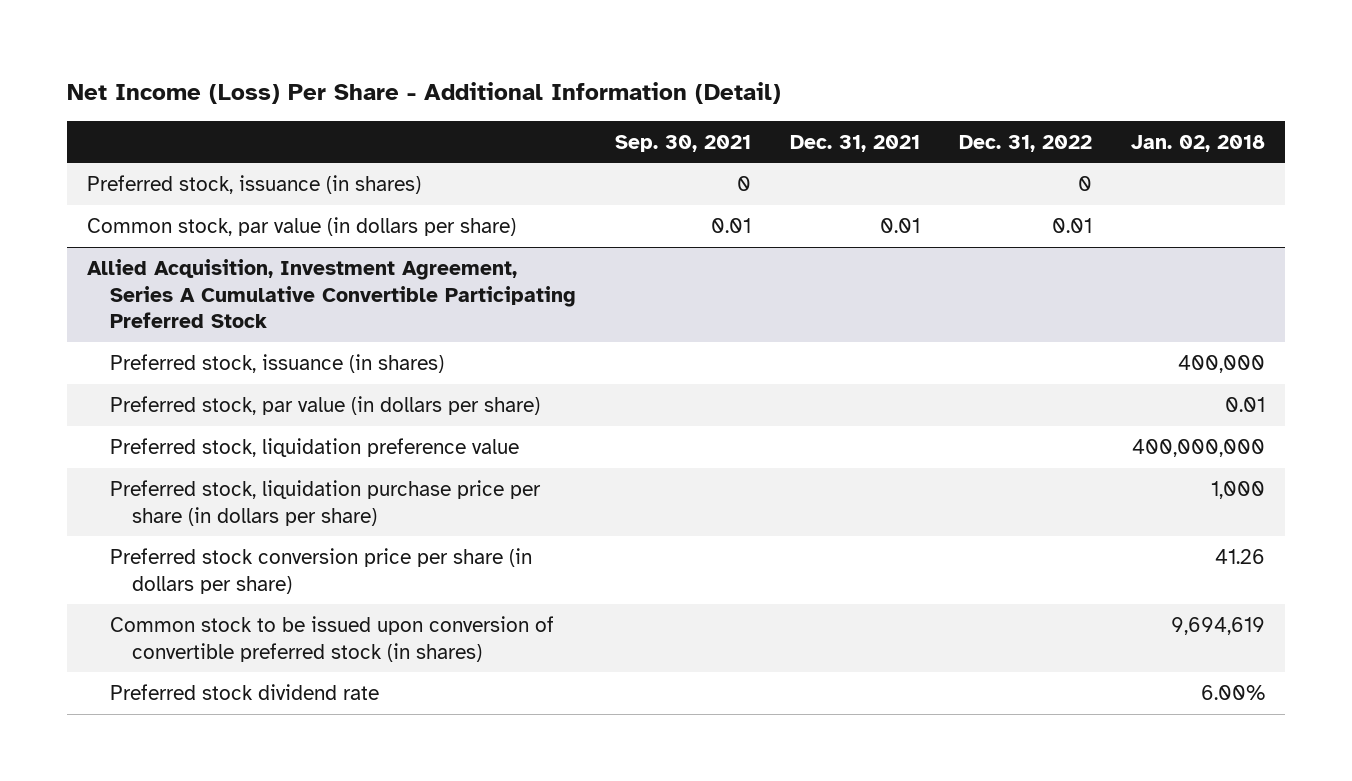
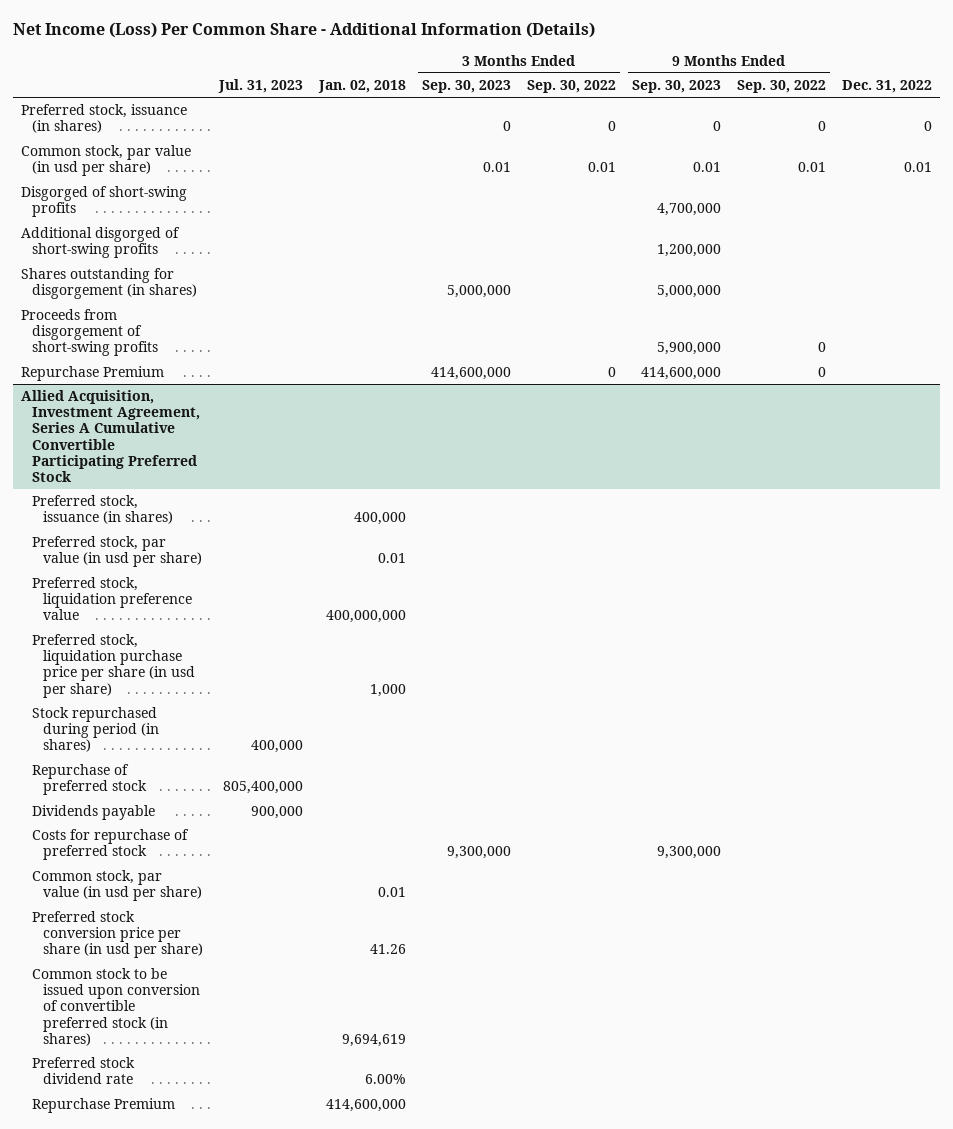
- Net Income (Loss) Per Share - Additional Information (Detail)
+ Net Income (Loss) Per Common Share - Additional Information (Details)
- | Sep. 30, 2021 | Dec. 31, 2021 | Dec. 31, 2022 | Jan. 02, 2018
+ | Jul. 31, 2023 | Jan. 02, 2018 | 3 Months Ended Sep. 30, 2023 | 3 Months Ended Sep. 30, 2022 | 9 Months Ended Sep. 30, 2023 | 9 Months Ended Sep. 30, 2022 | Dec. 31, 2022
- Common stock, par value (in dollars per share) | 0.01 | 0.01 | 0.01 |
+ Common stock, par value (in usd per share) | | | 0.01 | 0.01 | 0.01 | 0.01 | 0.01
+ Disgorged of short-swing profits | | | | | 4,700,000 | |
+ Additional disgorged of short-swing profits | | | | | 1,200,000 | |
+ Shares outstanding for disgorgement (in shares) | | | 5,000,000 | | 5,000,000 | |
+ Proceeds from disgorgement of short-swing profits | | | | | 5,900,000 | 0 |
+ Repurchase Premium | | | 414,600,000 | 0 | 414,600,000 | 0 |
@ Allied Acquisition, Investment Agreement, Series A Cumulative Convertible Participating Preferred Stock
- Preferred stock, par value (in dollars per share) | | | | 0.01
+ Preferred stock, par value (in usd per share) | | 0.01 | | | | |
- Preferred stock, liquidation purchase price per share (in dollars per share) | | | | 1,000
- Preferred stock conversion price per share (in dollars per share) | | | | 41.26
+ Preferred stock, liquidation purchase price per share (in usd per share) | | 1,000 | | | | |
+ Stock repurchased during period (in shares) | 400,000 | | | | | |
+ Repurchase of preferred stock | 805,400,000 | | | | | |
+ Dividends payable | 900,000 | | | | | |
+ Costs for repurchase of preferred stock | | | 9,300,000 | | 9,300,000 | |
+ Common stock, par value (in usd per share) | | 0.01 | | | | |
+ Preferred stock conversion price per share (in usd per share) | | 41.26 | | | | |
+ Repurchase Premium | | 414,600,000 | | | | |

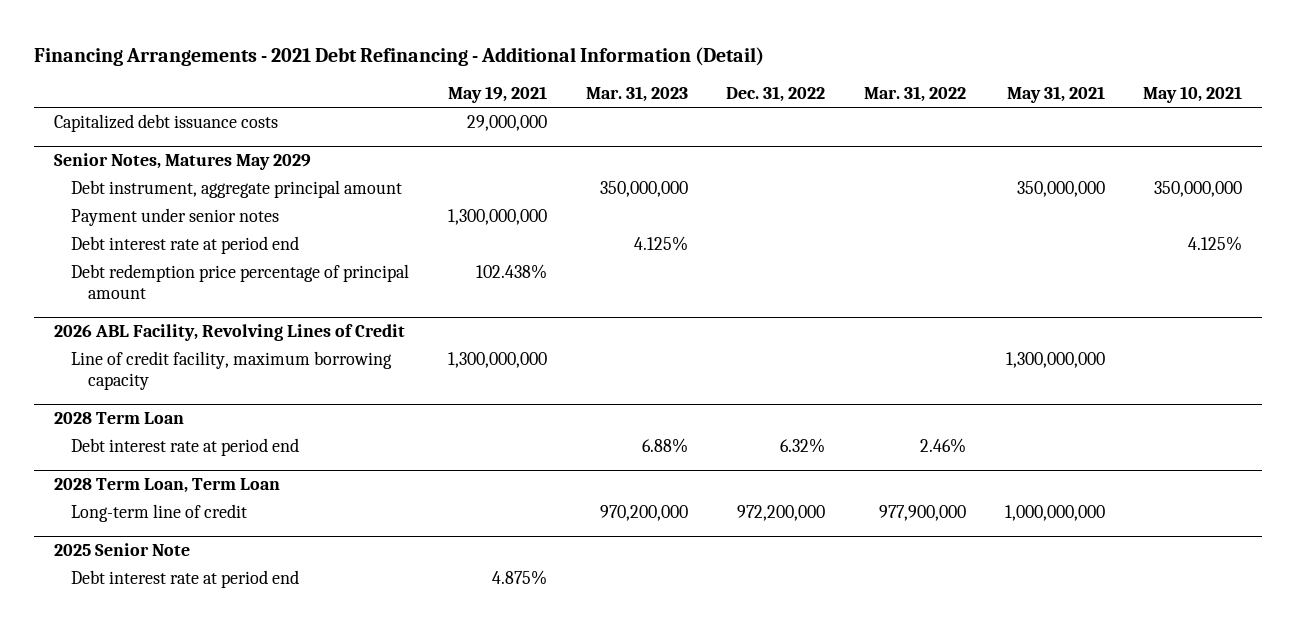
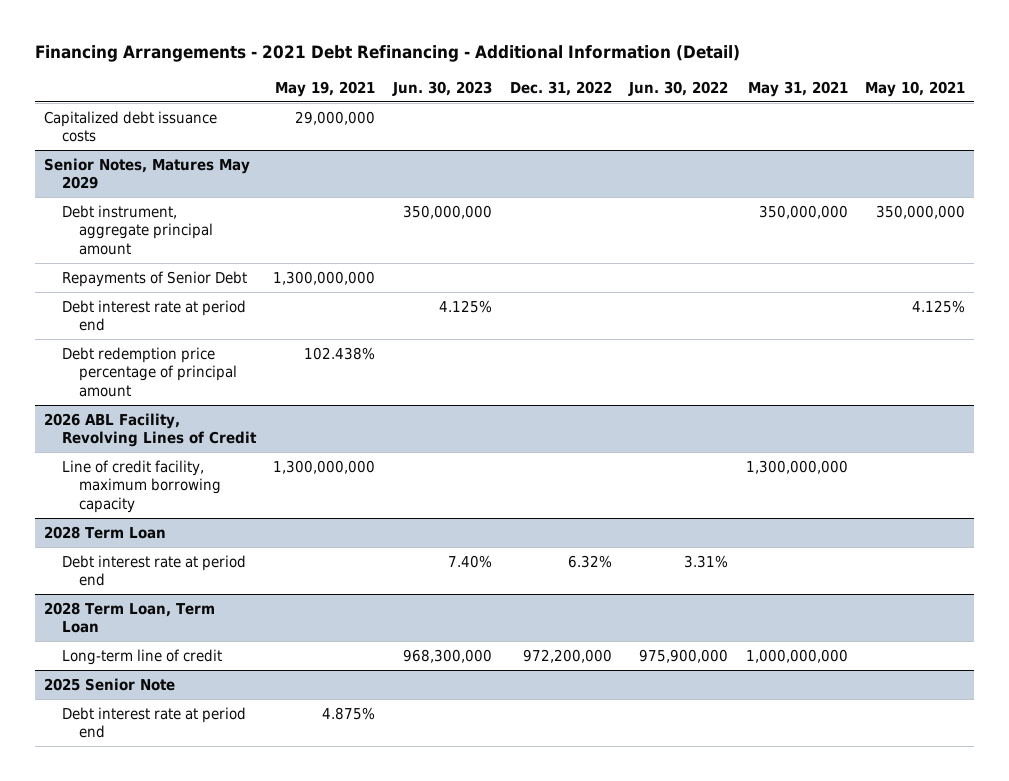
- | May 19, 2021 | Mar. 31, 2023 | Dec. 31, 2022 | Mar. 31, 2022 | May 31, 2021 | May 10, 2021
+ | May 19, 2021 | Jun. 30, 2023 | Dec. 31, 2022 | Jun. 30, 2022 | May 31, 2021 | May 10, 2021
@ Senior Notes, Matures May 2029
- Payment under senior notes | 1,300,000,000 | | | | |
+ Repayments of Senior Debt | 1,300,000,000 | | | | |

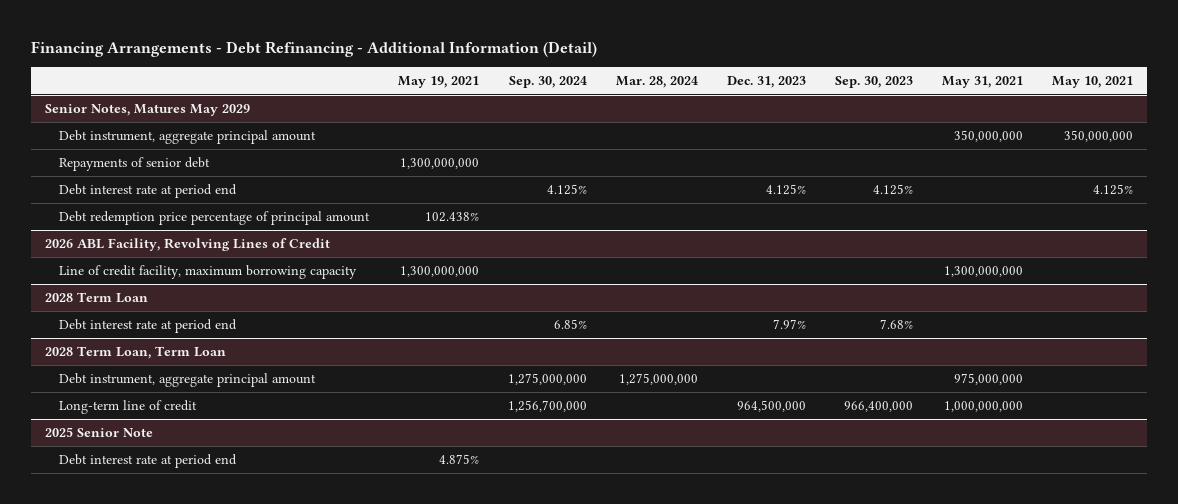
- Financing Arrangements - 2021 Debt Refinancing - Additional Information (Detail)
+ Financing Arrangements - Debt Refinancing - Additional Information (Detail)
- | May 19, 2021 | Jun. 30, 2023 | Dec. 31, 2022 | Jun. 30, 2022 | May 31, 2021 | May 10, 2021
+ | May 19, 2021 | Sep. 30, 2024 | Mar. 28, 2024 | Dec. 31, 2023 | Sep. 30, 2023 | May 31, 2021 | May 10, 2021
- Capitalized debt issuance costs | 29,000,000 | | | | |
@ Senior Notes, Matures May 2029
- Repayments of Senior Debt | 1,300,000,000 | | | | |
+ Repayments of senior debt | 1,300,000,000 | | | | | |
@ 2028 Term Loan, Term Loan
+ Debt instrument, aggregate principal amount | | 1,275,000,000 | 1,275,000,000 | | | 975,000,000 |

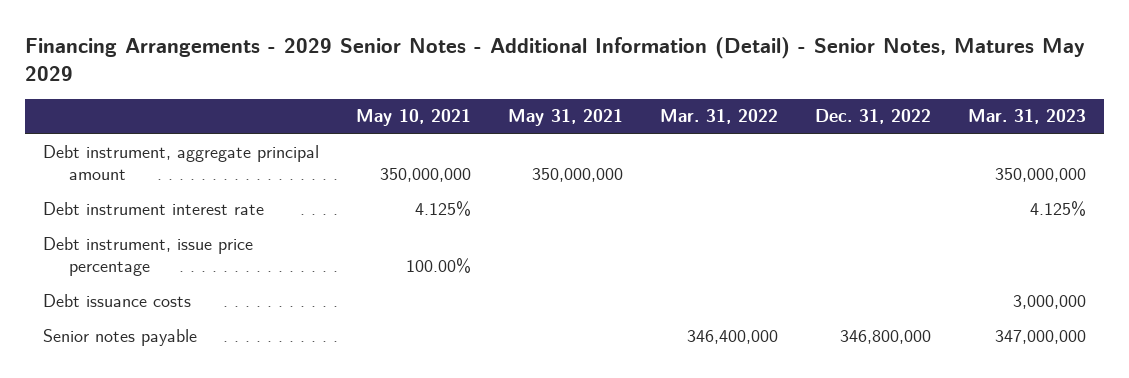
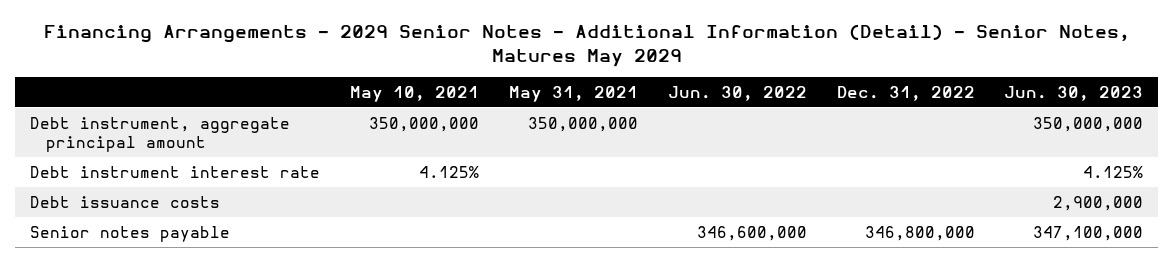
- | May 10, 2021 | May 31, 2021 | Mar. 31, 2022 | Dec. 31, 2022 | Mar. 31, 2023
+ | May 10, 2021 | May 31, 2021 | Jun. 30, 2022 | Dec. 31, 2022 | Jun. 30, 2023
- Debt instrument, issue price percentage | 100.00% | | | |

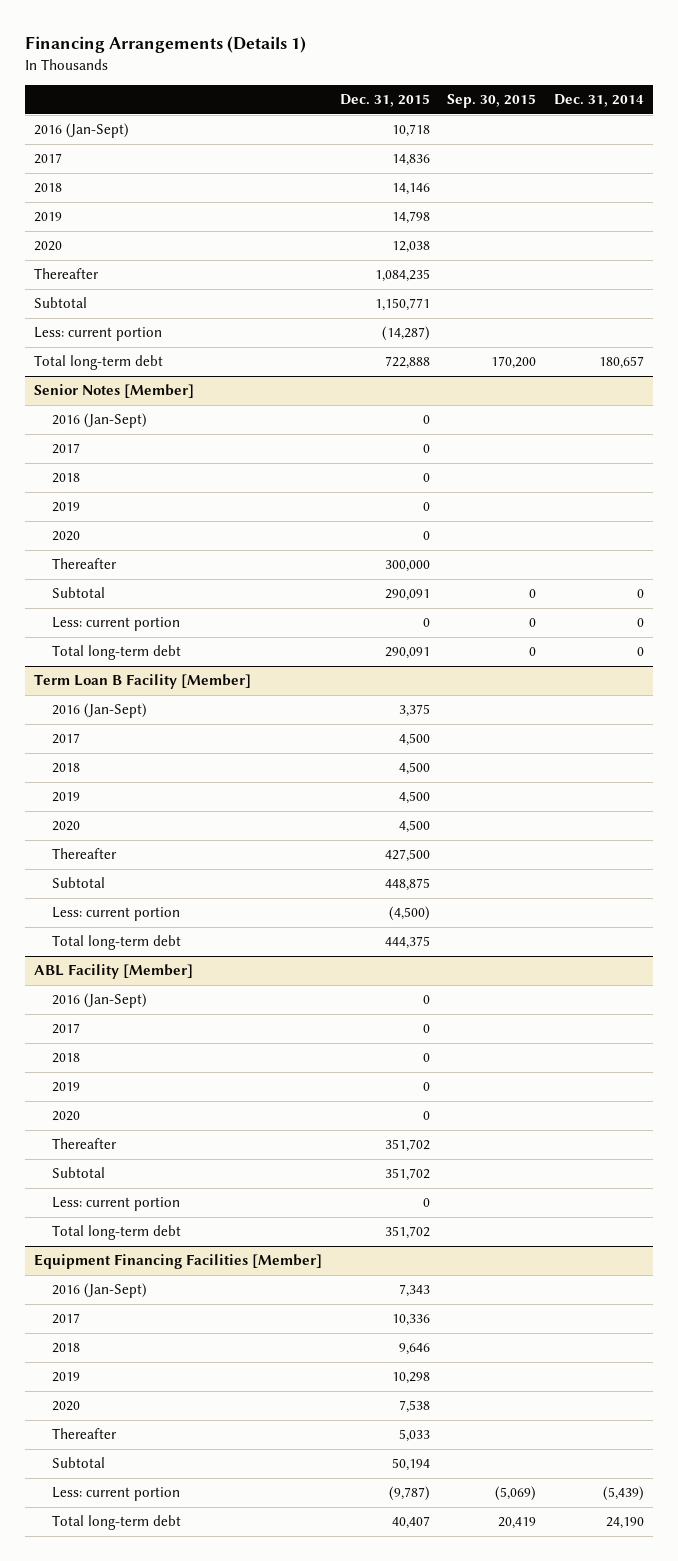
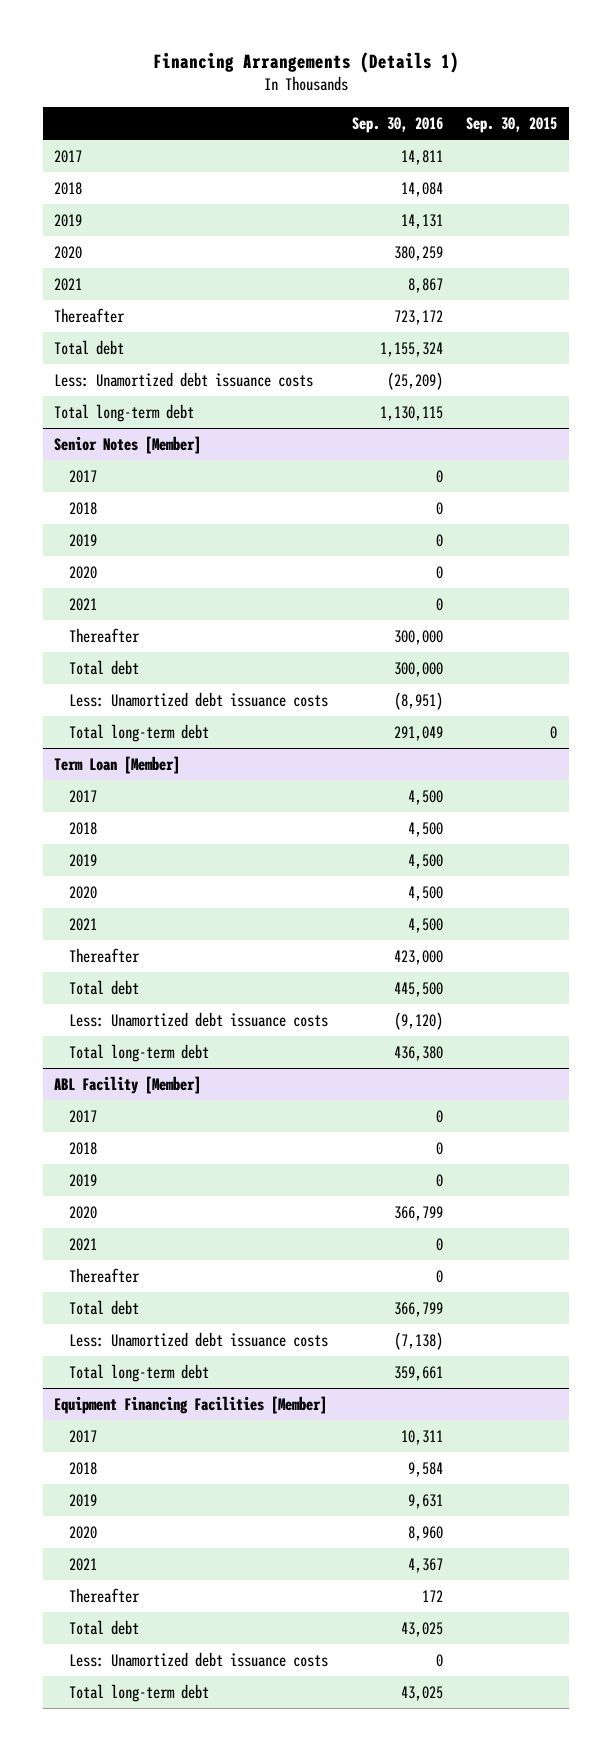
- | Dec. 31, 2015 | Sep. 30, 2015 | Dec. 31, 2014
+ | Sep. 30, 2016 | Sep. 30, 2015
- 2016 (Jan-Sept) | 10,718 | |
+ 2021 | 8,867 |
- Subtotal | 1,150,771 | |
- Less: current portion | (14,287) | |
- Total long-term debt | 722,888 | 170,200 | 180,657
+ Total debt | 1,155,324 |
+ Less: Unamortized debt issuance costs | (25,209) |
+ Total long-term debt | 1,130,115 |
@ Senior Notes [Member]
- 2016 (Jan-Sept) | 0 | |
+ 2021 | 0 |
- Subtotal | 290,091 | 0 | 0
- Less: current portion | 0 | 0 | 0
+ Total debt | 300,000 |
+ Less: Unamortized debt issuance costs | (8,951) |
- Term Loan B Facility [Member]
- 2016 (Jan-Sept) | 3,375 | |
- 2017 | 4,500 | |
- 2018 | 4,500 | |
- 2019 | 4,500 | |
- 2020 | 4,500 | |
- Thereafter | 427,500 | |
- Subtotal | 448,875 | |
- Less: current portion | (4,500) | |
- Total long-term debt | 444,375 | |
+ Term Loan [Member]
+ 2017 | 4,500 |
+ 2018 | 4,500 |
+ 2019 | 4,500 |
+ 2020 | 4,500 |
+ 2021 | 4,500 |
+ Thereafter | 423,000 |
+ Total debt | 445,500 |
+ Less: Unamortized debt issuance costs | (9,120) |
+ Total long-term debt | 436,380 |
@ ABL Facility [Member]
- 2016 (Jan-Sept) | 0 | |
+ 2021 | 0 |
- Subtotal | 351,702 | |
- Less: current portion | 0 | |
+ Total debt | 366,799 |
+ Less: Unamortized debt issuance costs | (7,138) |
@ Equipment Financing Facilities [Member]
- 2016 (Jan-Sept) | 7,343 | |
+ 2021 | 4,367 |
- Subtotal | 50,194 | |
- Less: current portion | (9,787) | (5,069) | (5,439)
- Total long-term debt | 40,407 | 20,419 | 24,190
+ Total debt | 43,025 |
+ Less: Unamortized debt issuance costs | 0 |
+ Total long-term debt | 43,025 |

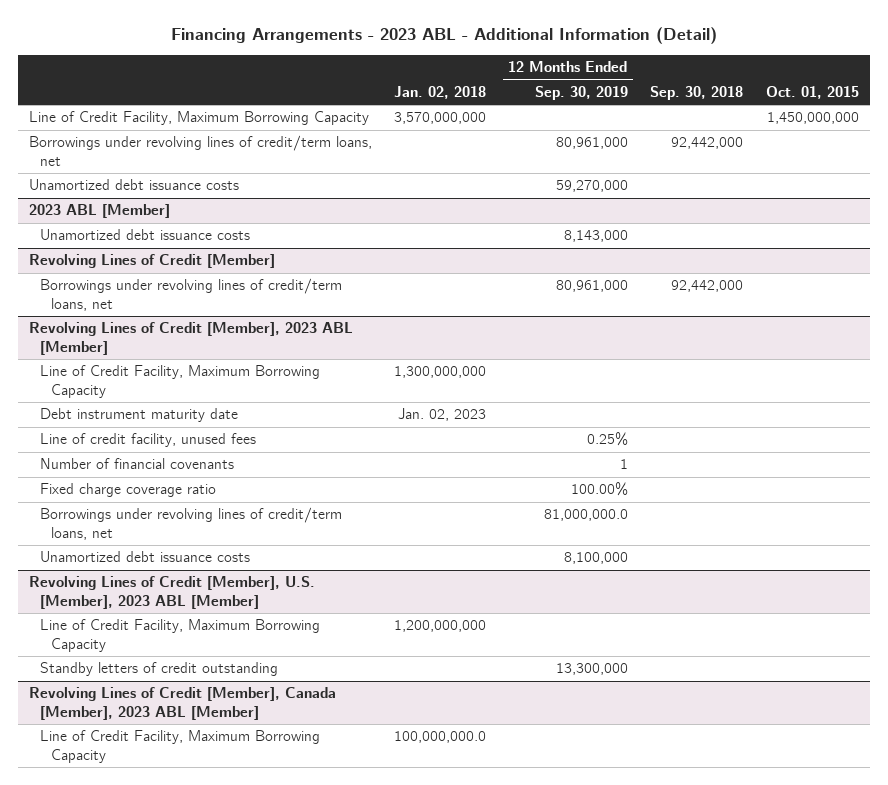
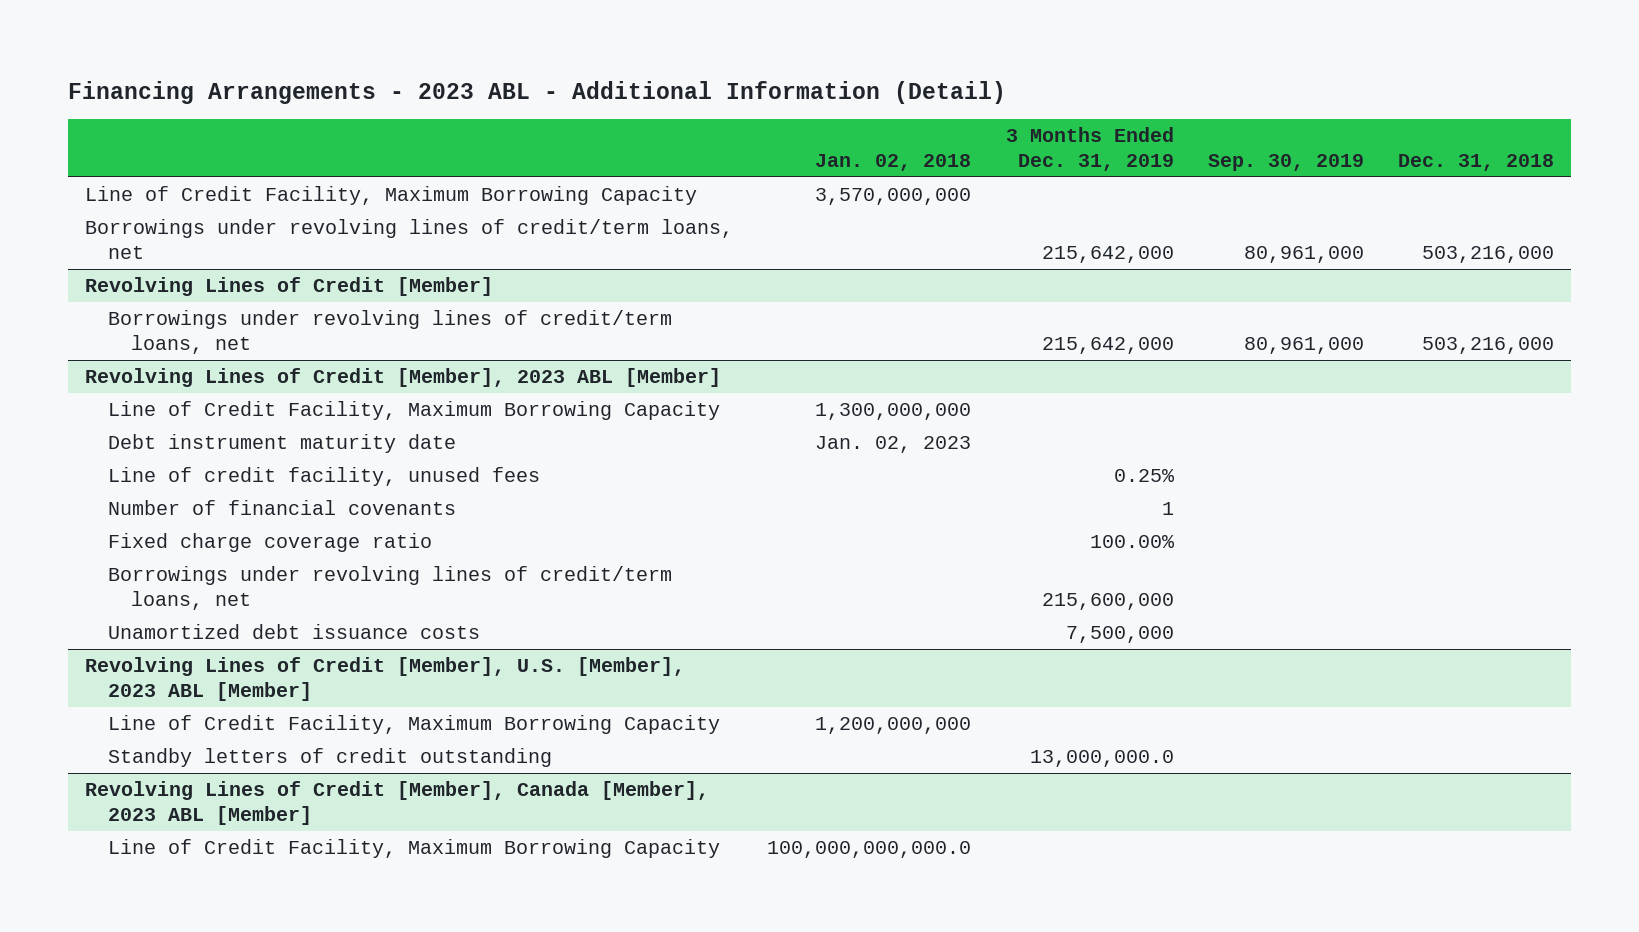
- | Jan. 02, 2018 | 12 Months Ended Sep. 30, 2019 | Sep. 30, 2018 | Oct. 01, 2015
+ | Jan. 02, 2018 | 3 Months Ended Dec. 31, 2019 | Sep. 30, 2019 | Dec. 31, 2018
- Unamortized debt issuance costs | | 59,270,000 | |
- 2023 ABL [Member]
- Unamortized debt issuance costs | | 8,143,000 | |
@ Revolving Lines of Credit [Member], Canada [Member], 2023 ABL [Member]
- Line of Credit Facility, Maximum Borrowing Capacity | 100,000,000.0 | | |
+ Line of Credit Facility, Maximum Borrowing Capacity | 100,000,000,000.0 | | |

